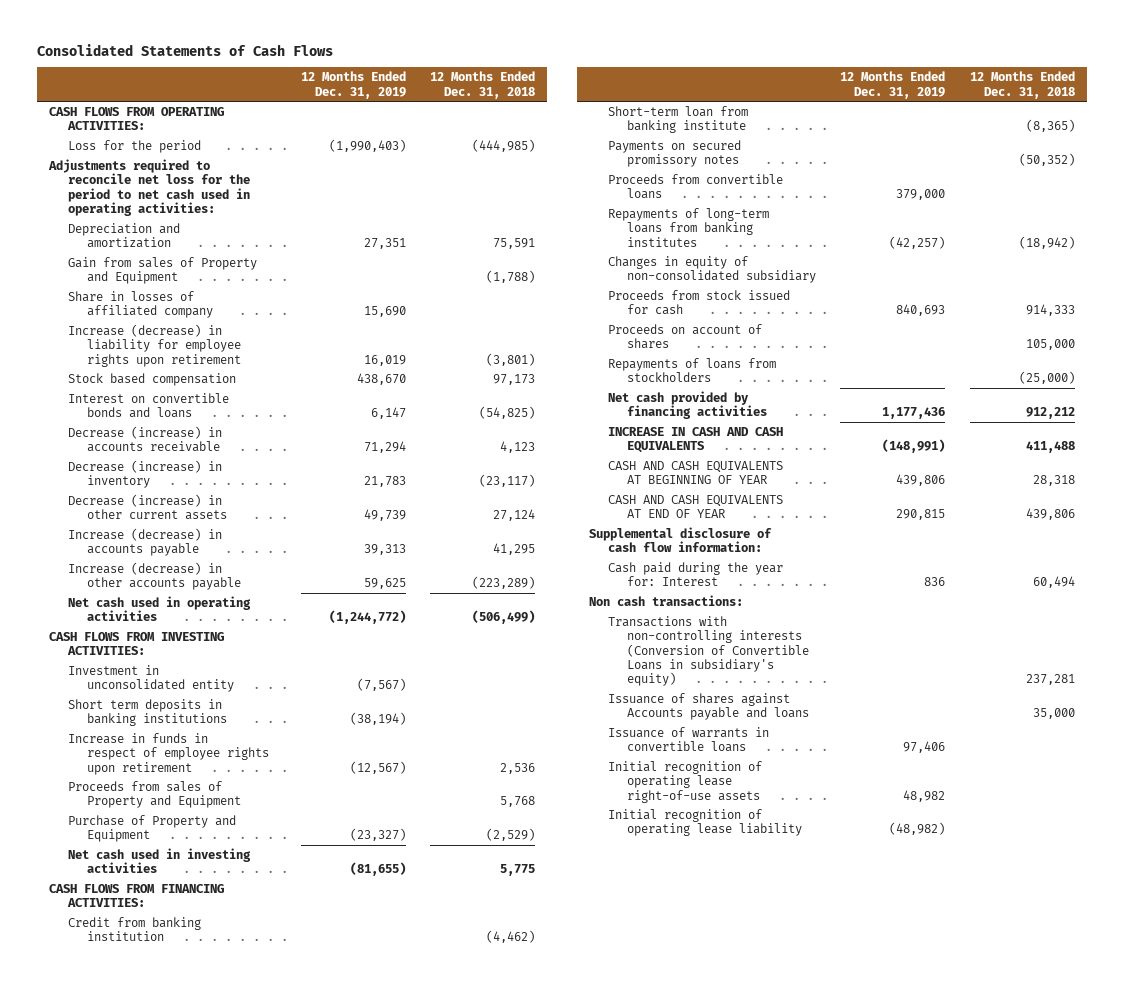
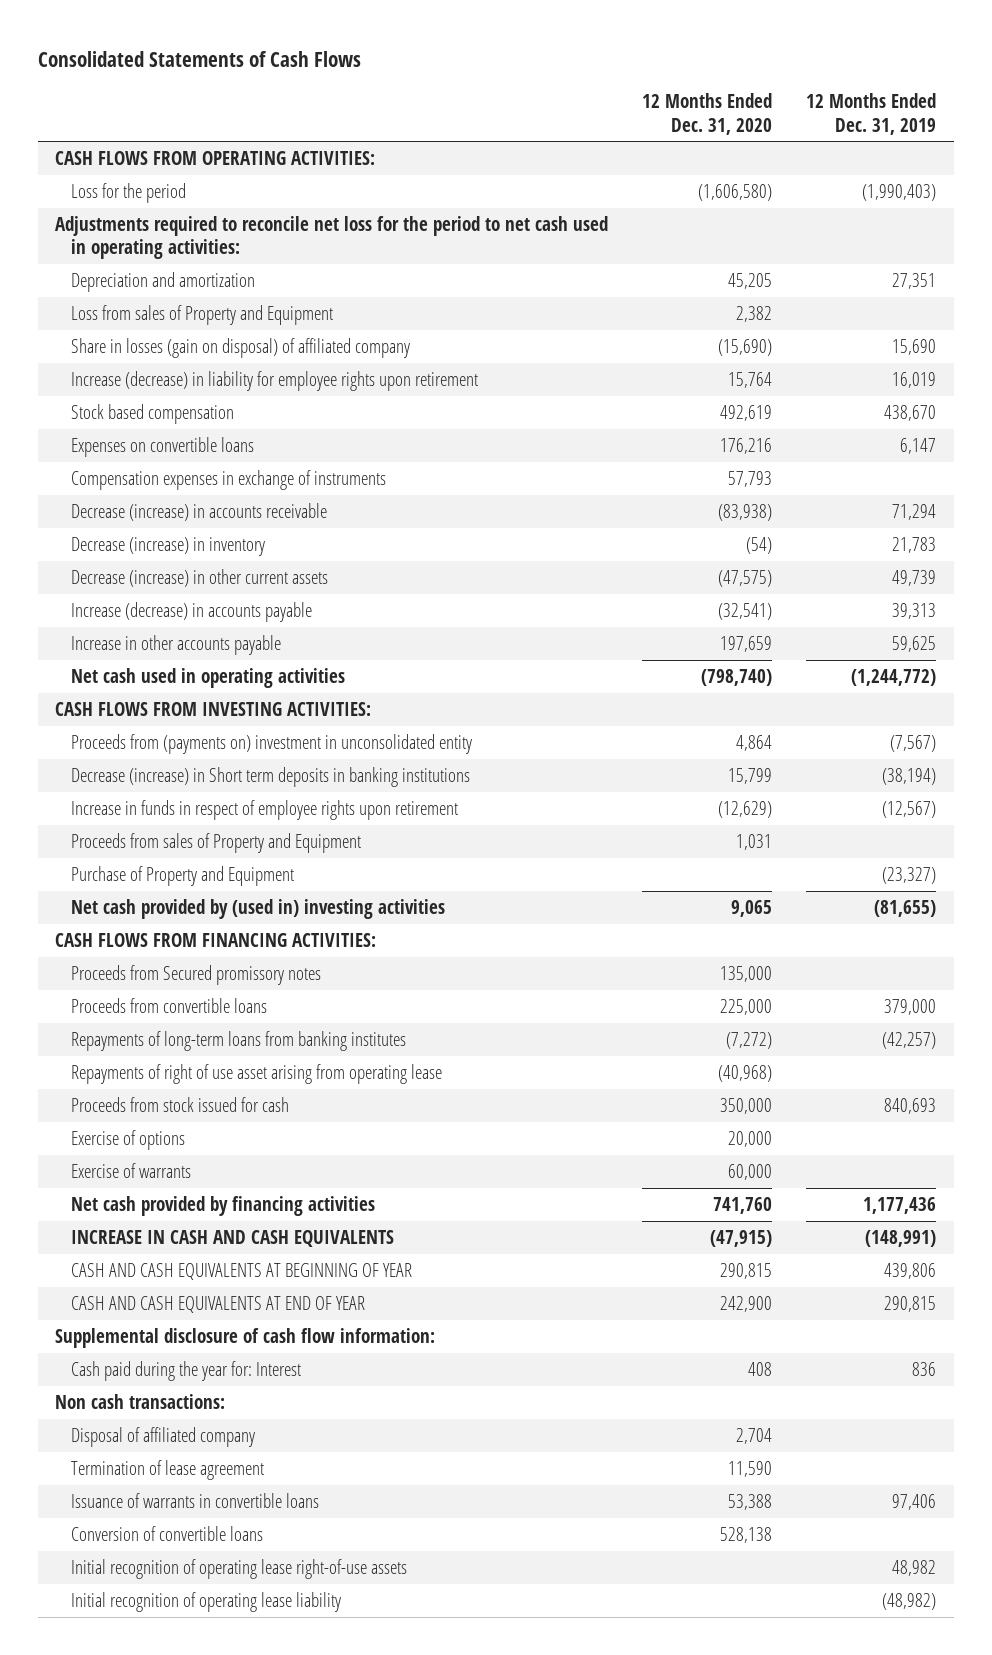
- | 12 Months Ended Dec. 31, 2019 | 12 Months Ended Dec. 31, 2018
+ | 12 Months Ended Dec. 31, 2020 | 12 Months Ended Dec. 31, 2019
- Gain from sales of Property and Equipment | | (1,788)
- Share in losses of affiliated company | 15,690 |
+ Loss from sales of Property and Equipment | 2,382 |
+ Share in losses (gain on disposal) of affiliated company | (15,690) | 15,690
- Interest on convertible bonds and loans | 6,147 | (54,825)
+ Expenses on convertible loans | 176,216 | 6,147
+ Compensation expenses in exchange of instruments | 57,793 |
- Increase (decrease) in other accounts payable | 59,625 | (223,289)
+ Increase in other accounts payable | 197,659 | 59,625
- Investment in unconsolidated entity | (7,567) |
- Short term deposits in banking institutions | (38,194) |
+ Proceeds from (payments on) investment in unconsolidated entity | 4,864 | (7,567)
+ Decrease (increase) in Short term deposits in banking institutions | 15,799 | (38,194)
- Net cash used in investing activities | (81,655) | 5,775
+ Net cash provided by (used in) investing activities | 9,065 | (81,655)
- Credit from banking institution | | (4,462)
- Short-term loan from banking institute | | (8,365)
- Payments on secured promissory notes | | (50,352)
+ Proceeds from Secured promissory notes | 135,000 |
- Changes in equity of non-consolidated subsidiary
+ Repayments of right of use asset arising from operating lease | (40,968) |
- Proceeds on account of shares | | 105,000
- Repayments of loans from stockholders | | (25,000)
+ Exercise of options | 20,000 |
+ Exercise of warrants | 60,000 |
- Transactions with non-controlling interests (Conversion of Convertible Loans in subsidiary's equity) | | 237,281
- Issuance of shares against Accounts payable and loans | | 35,000
+ Disposal of affiliated company | 2,704 |
+ Termination of lease agreement | 11,590 |
+ Conversion of convertible loans | 528,138 |

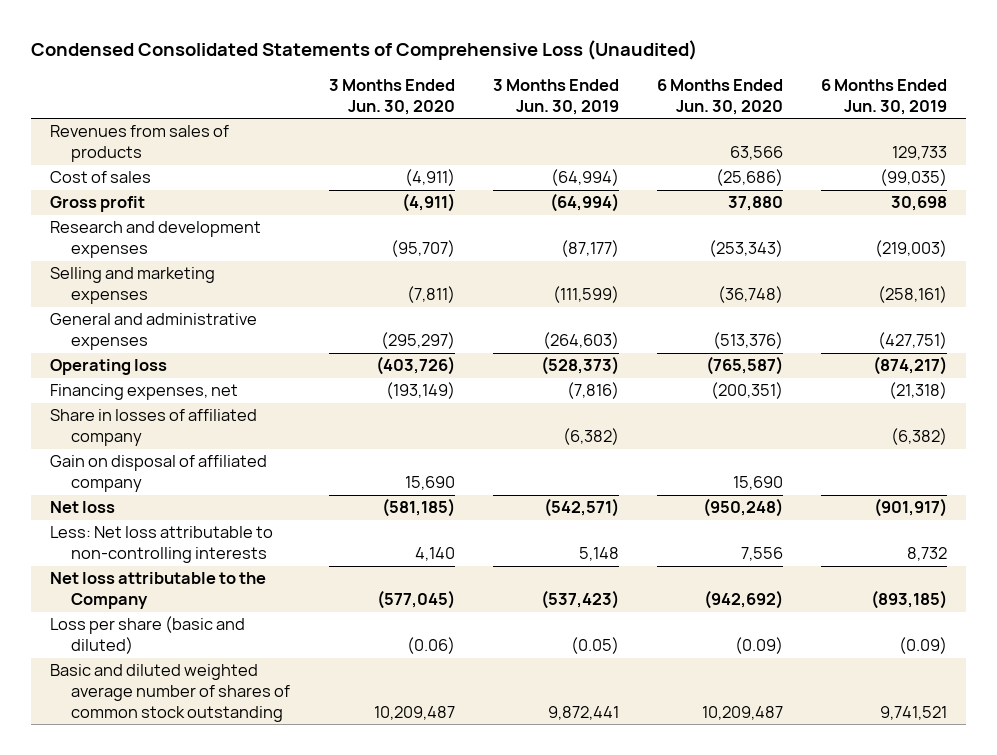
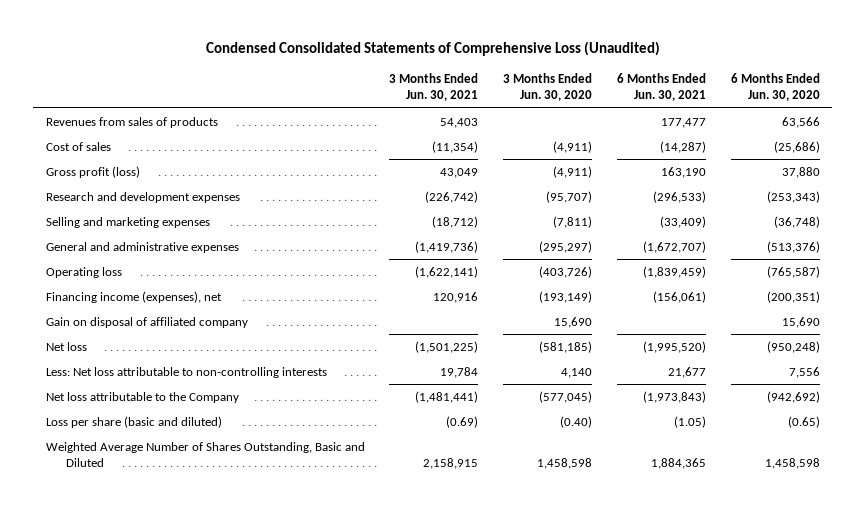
- | 3 Months Ended Jun. 30, 2020 | 3 Months Ended Jun. 30, 2019 | 6 Months Ended Jun. 30, 2020 | 6 Months Ended Jun. 30, 2019
+ | 3 Months Ended Jun. 30, 2021 | 3 Months Ended Jun. 30, 2020 | 6 Months Ended Jun. 30, 2021 | 6 Months Ended Jun. 30, 2020
- Gross profit | (4,911) | (64,994) | 37,880 | 30,698
+ Gross profit (loss) | 43,049 | (4,911) | 163,190 | 37,880
- Financing expenses, net | (193,149) | (7,816) | (200,351) | (21,318)
- Share in losses of affiliated company | | (6,382) | | (6,382)
+ Financing income (expenses), net | 120,916 | (193,149) | (156,061) | (200,351)
- Loss per share (basic and diluted) | (0.06) | (0.05) | (0.09) | (0.09)
- Basic and diluted weighted average number of shares of common stock outstanding | 10,209,487 | 9,872,441 | 10,209,487 | 9,741,521
+ Loss per share (basic and diluted) | (0.69) | (0.40) | (1.05) | (0.65)
+ Weighted Average Number of Shares Outstanding, Basic and Diluted | 2,158,915 | 1,458,598 | 1,884,365 | 1,458,598

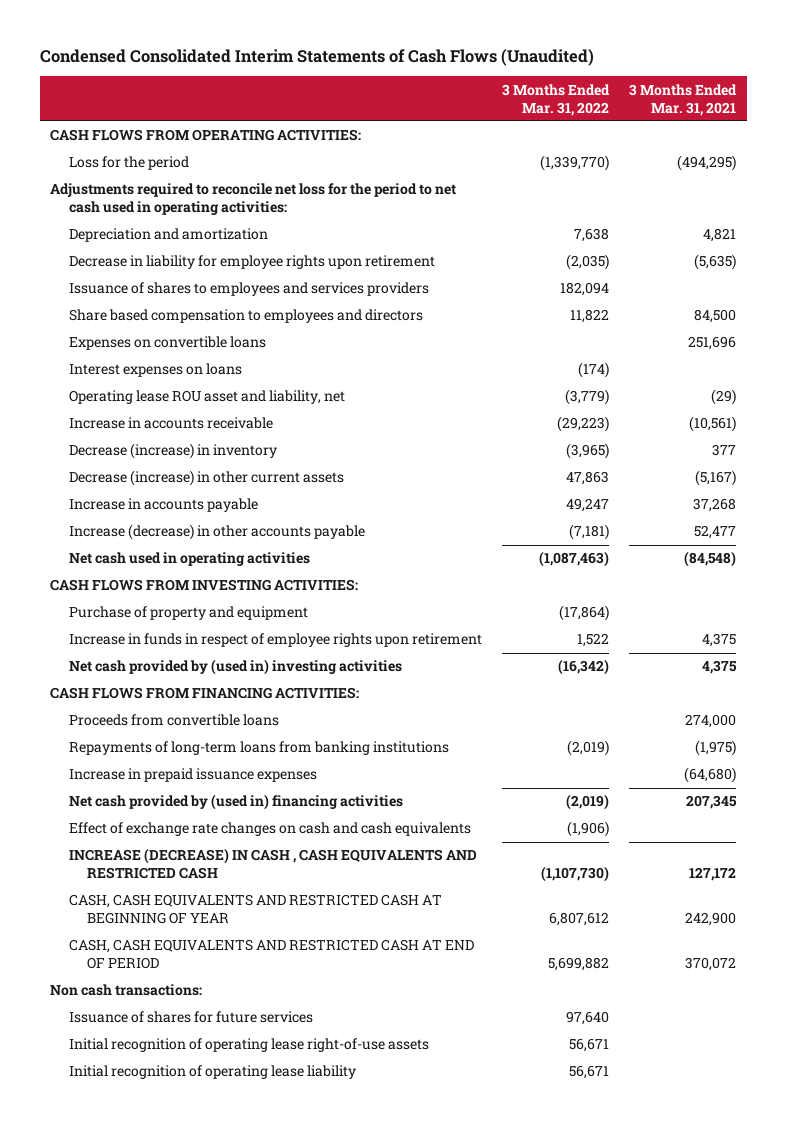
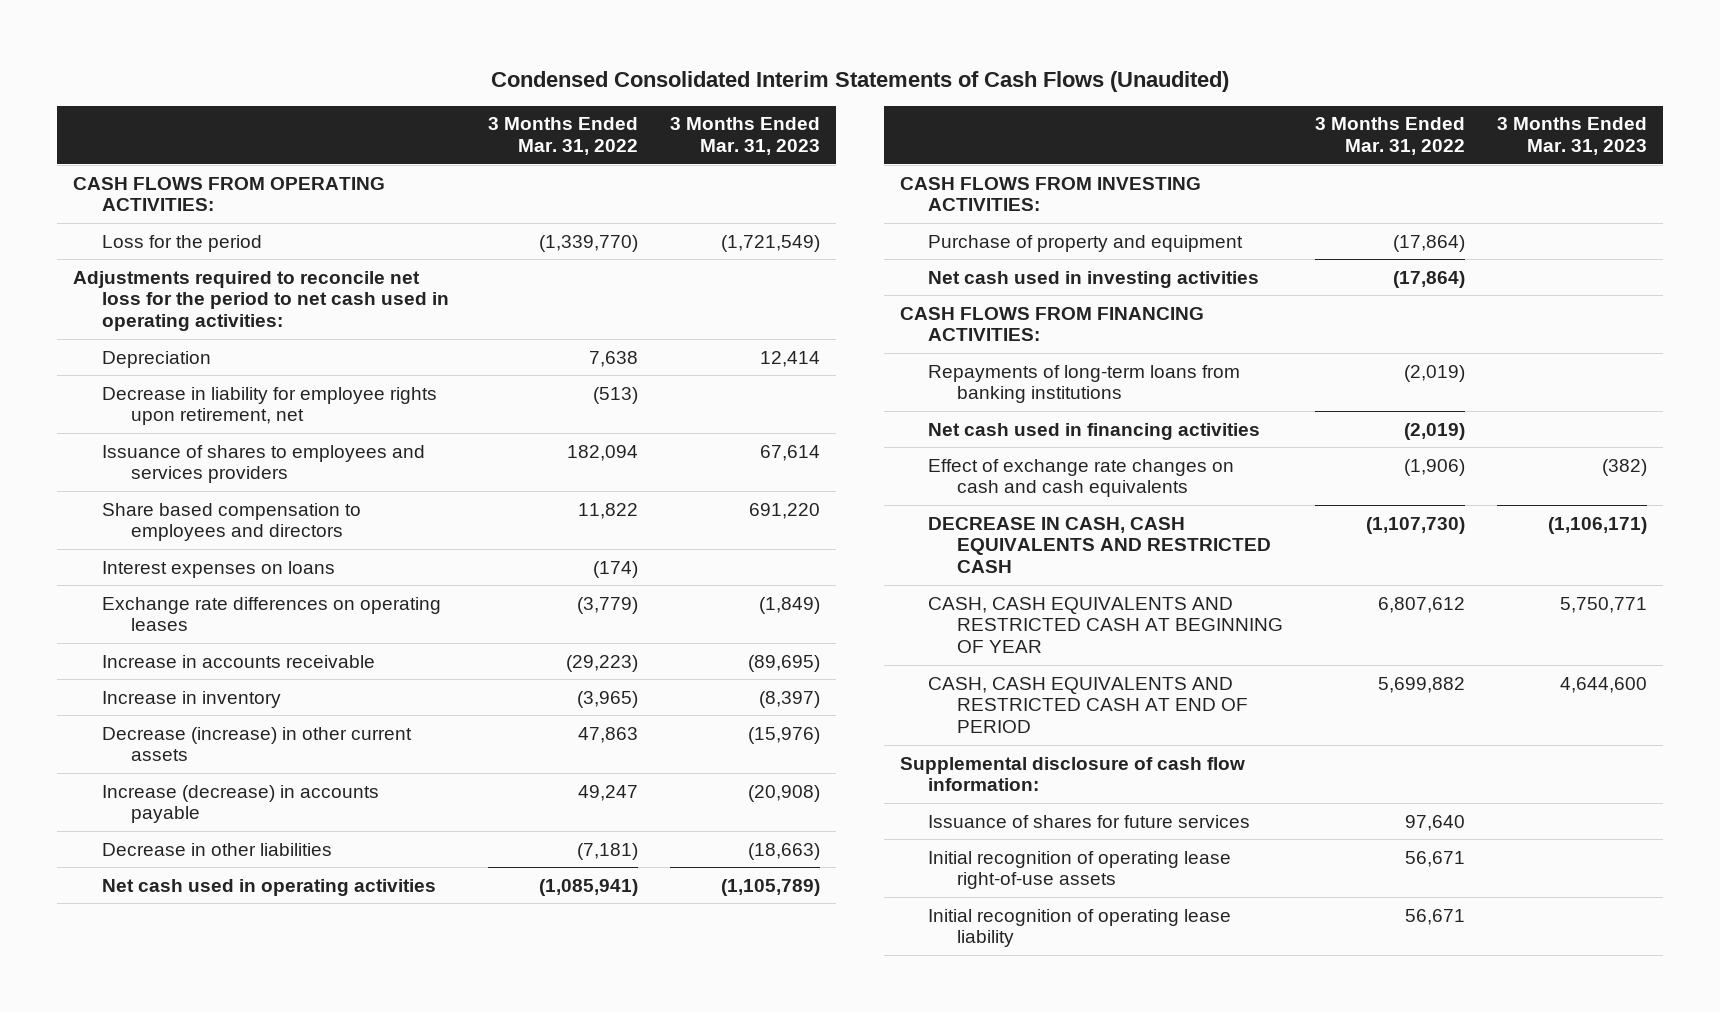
- | 3 Months Ended Mar. 31, 2022 | 3 Months Ended Mar. 31, 2021
+ | 3 Months Ended Mar. 31, 2022 | 3 Months Ended Mar. 31, 2023
- Depreciation and amortization | 7,638 | 4,821
- Decrease in liability for employee rights upon retirement | (2,035) | (5,635)
+ Depreciation | 7,638 | 12,414
+ Decrease in liability for employee rights upon retirement, net | (513) |
- Expenses on convertible loans | | 251,696
- Operating lease ROU asset and liability, net | (3,779) | (29)
+ Exchange rate differences on operating leases | (3,779) | (1,849)
- Decrease (increase) in inventory | (3,965) | 377
+ Increase in inventory | (3,965) | (8,397)
- Increase in accounts payable | 49,247 | 37,268
- Increase (decrease) in other accounts payable | (7,181) | 52,477
- Net cash used in operating activities | (1,087,463) | (84,548)
+ Increase (decrease) in accounts payable | 49,247 | (20,908)
+ Decrease in other liabilities | (7,181) | (18,663)
+ Net cash used in operating activities | (1,085,941) | (1,105,789)
- Increase in funds in respect of employee rights upon retirement | 1,522 | 4,375
- Net cash provided by (used in) investing activities | (16,342) | 4,375
+ Net cash used in investing activities | (17,864) |
- Proceeds from convertible loans | | 274,000
- Increase in prepaid issuance expenses | | (64,680)
- Net cash provided by (used in) financing activities | (2,019) | 207,345
+ Net cash used in financing activities | (2,019) |
- INCREASE (DECREASE) IN CASH , CASH EQUIVALENTS AND RESTRICTED CASH | (1,107,730) | 127,172
+ DECREASE IN CASH, CASH EQUIVALENTS AND RESTRICTED CASH | (1,107,730) | (1,106,171)
- Non cash transactions:
+ Supplemental disclosure of cash flow information:

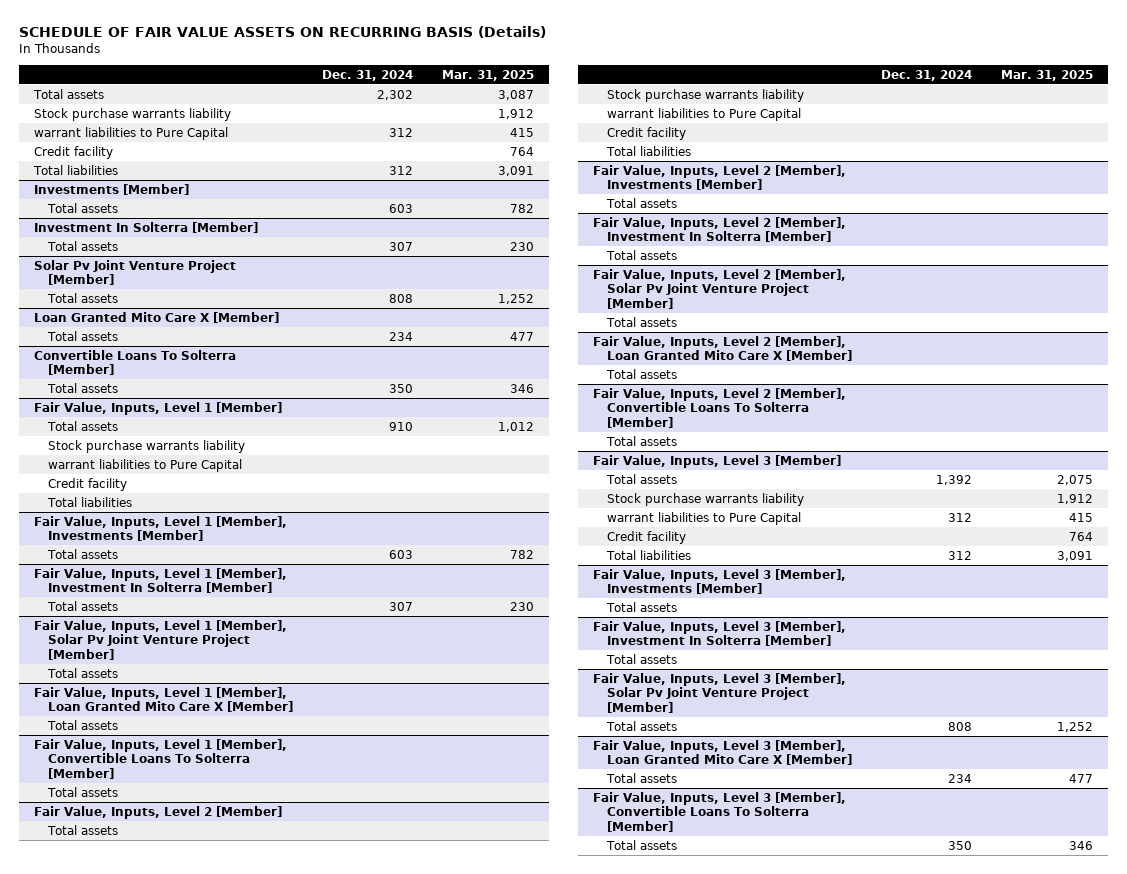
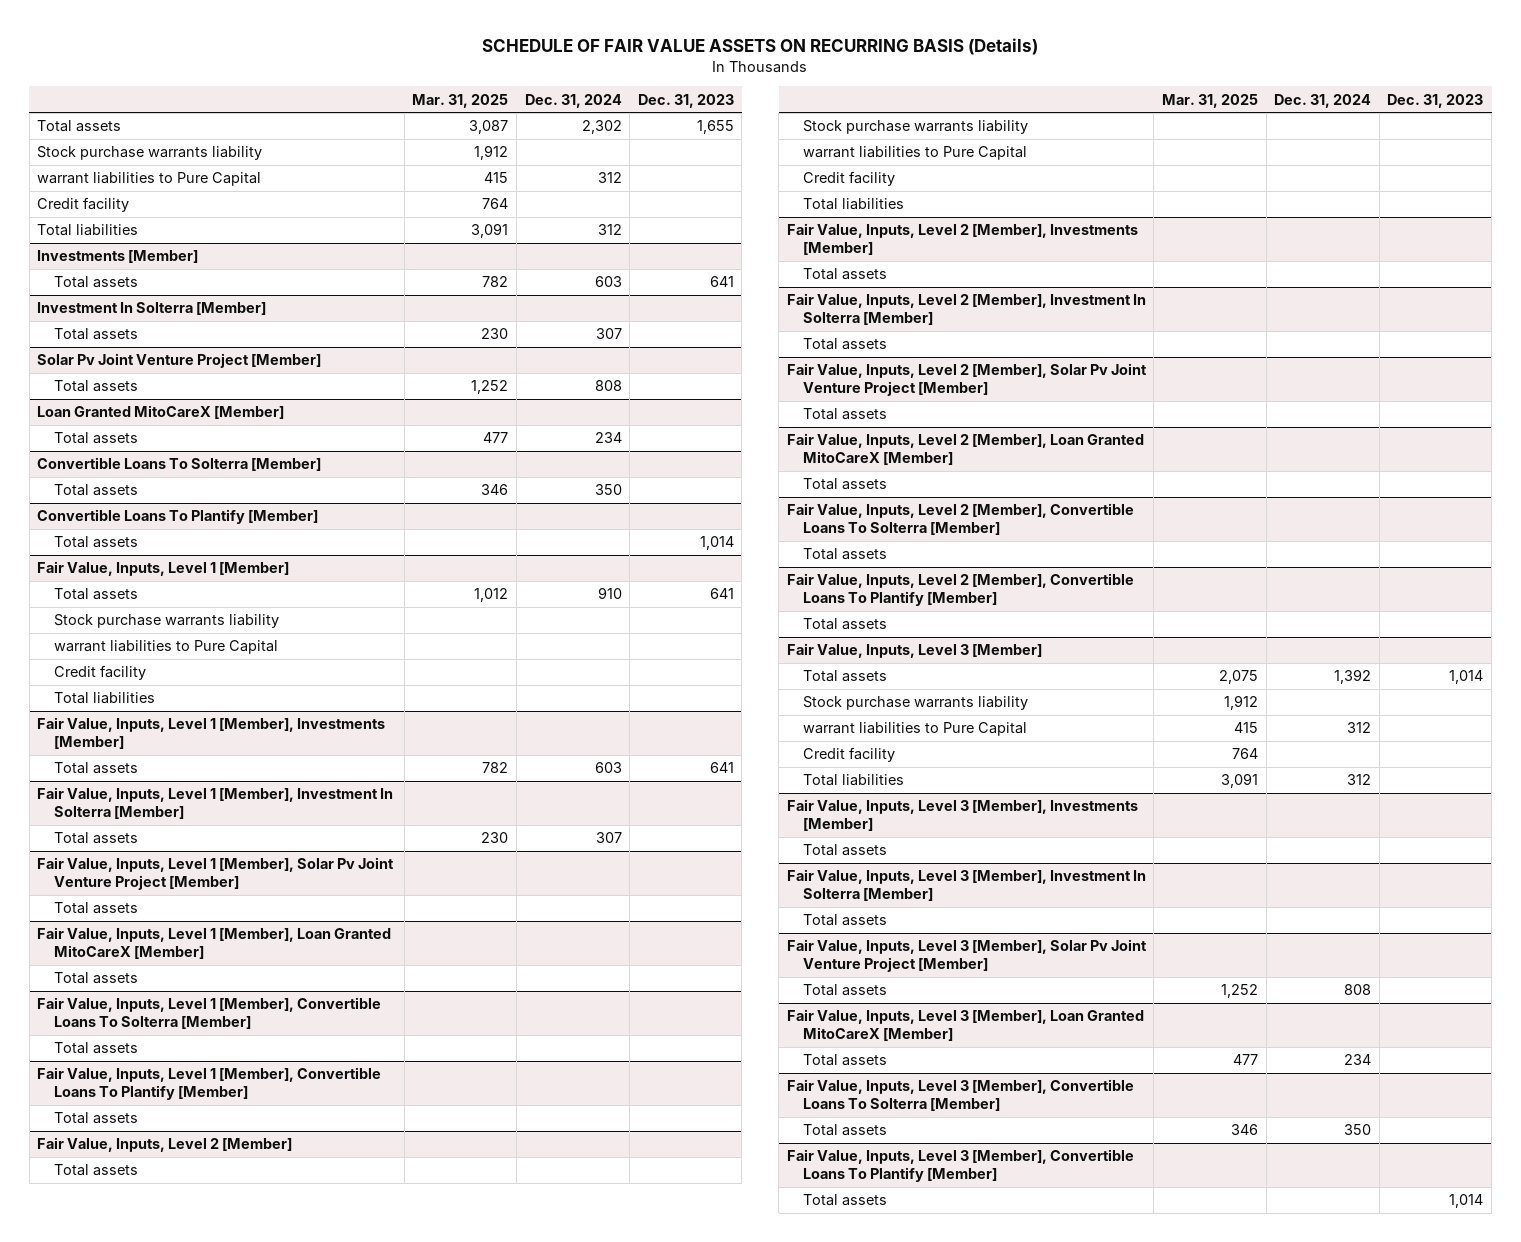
- | Dec. 31, 2024 | Mar. 31, 2025
+ | Mar. 31, 2025 | Dec. 31, 2024 | Dec. 31, 2023
- Loan Granted Mito Care X [Member]
+ Loan Granted MitoCareX [Member]
+ Convertible Loans To Plantify [Member]
+ Total assets | | | 1,014
- Fair Value, Inputs, Level 1 [Member], Loan Granted Mito Care X [Member]
+ Fair Value, Inputs, Level 1 [Member], Loan Granted MitoCareX [Member]
+ Fair Value, Inputs, Level 1 [Member], Convertible Loans To Plantify [Member]
+ Total assets
- Fair Value, Inputs, Level 2 [Member], Loan Granted Mito Care X [Member]
+ Fair Value, Inputs, Level 2 [Member], Loan Granted MitoCareX [Member]
+ Fair Value, Inputs, Level 2 [Member], Convertible Loans To Plantify [Member]
+ Total assets
- Fair Value, Inputs, Level 3 [Member], Loan Granted Mito Care X [Member]
+ Fair Value, Inputs, Level 3 [Member], Loan Granted MitoCareX [Member]
+ Fair Value, Inputs, Level 3 [Member], Convertible Loans To Plantify [Member]
+ Total assets | | | 1,014

